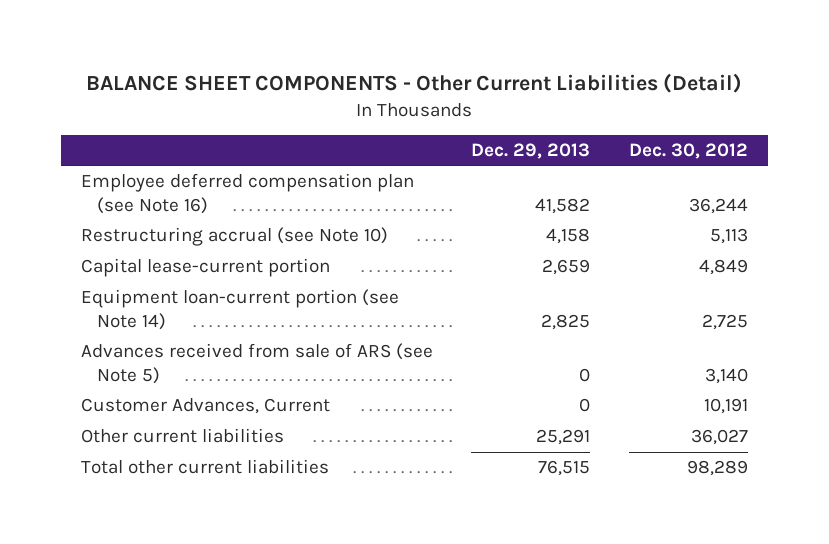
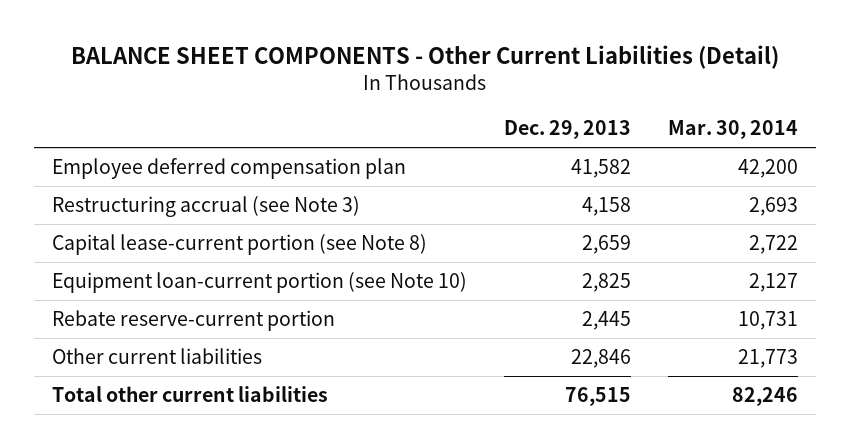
- | Dec. 29, 2013 | Dec. 30, 2012
+ | Dec. 29, 2013 | Mar. 30, 2014
- Employee deferred compensation plan (see Note 16) | 41,582 | 36,244
- Restructuring accrual (see Note 10) | 4,158 | 5,113
- Capital lease-current portion | 2,659 | 4,849
- Equipment loan-current portion (see Note 14) | 2,825 | 2,725
- Advances received from sale of ARS (see Note 5) | 0 | 3,140
- Customer Advances, Current | 0 | 10,191
- Other current liabilities | 25,291 | 36,027
+ Employee deferred compensation plan | 41,582 | 42,200
+ Restructuring accrual (see Note 3) | 4,158 | 2,693
+ Capital lease-current portion (see Note 8) | 2,659 | 2,722
+ Equipment loan-current portion (see Note 10) | 2,825 | 2,127
+ Rebate reserve-current portion | 2,445 | 10,731
+ Other current liabilities | 22,846 | 21,773

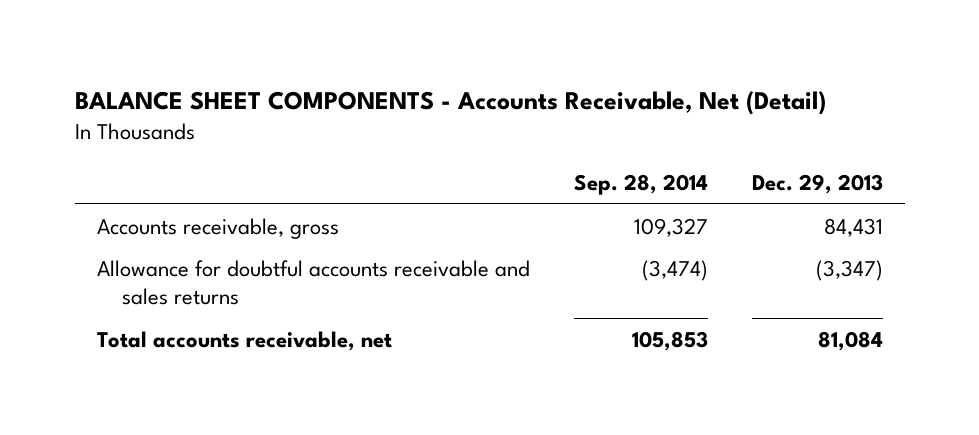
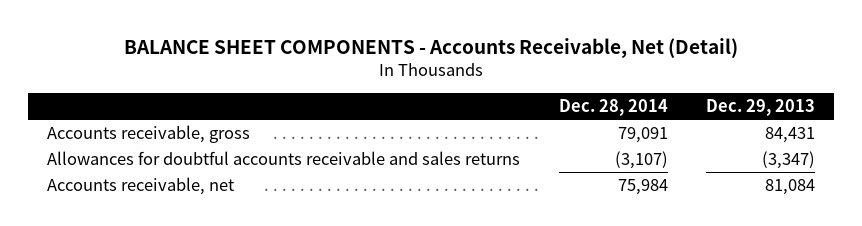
- | Sep. 28, 2014 | Dec. 29, 2013
+ | Dec. 28, 2014 | Dec. 29, 2013
- Allowance for doubtful accounts receivable and sales returns | (3,474) | (3,347)
- Total accounts receivable, net | 105,853 | 81,084
+ Allowances for doubtful accounts receivable and sales returns | (3,107) | (3,347)
+ Accounts receivable, net | 75,984 | 81,084

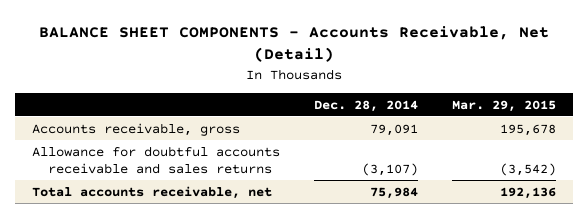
- | Dec. 28, 2014 | Dec. 29, 2013
+ | Dec. 28, 2014 | Mar. 29, 2015
- Allowances for doubtful accounts receivable and sales returns | (3,107) | (3,347)
- Accounts receivable, net | 75,984 | 81,084
+ Allowance for doubtful accounts receivable and sales returns | (3,107) | (3,542)
+ Total accounts receivable, net | 75,984 | 192,136

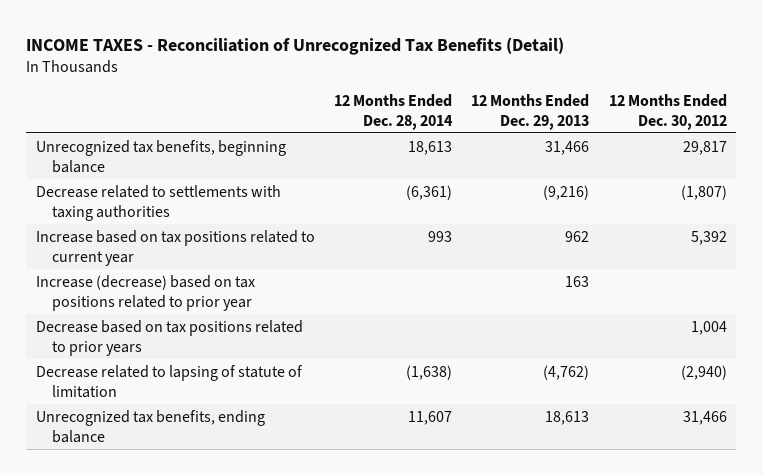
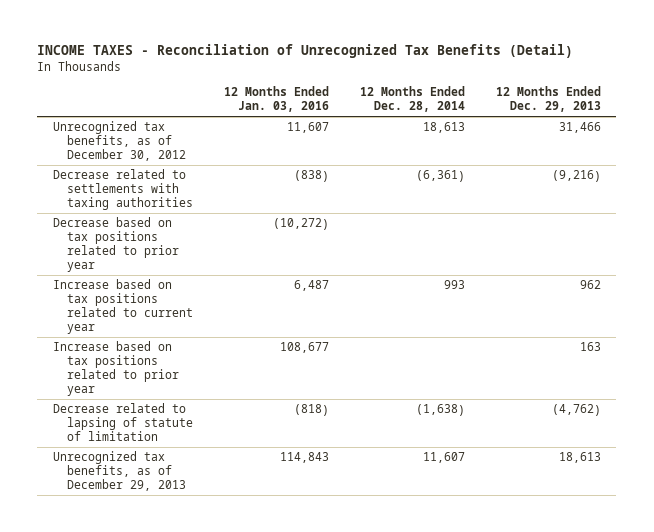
- | 12 Months Ended Dec. 28, 2014 | 12 Months Ended Dec. 29, 2013 | 12 Months Ended Dec. 30, 2012
+ | 12 Months Ended Jan. 03, 2016 | 12 Months Ended Dec. 28, 2014 | 12 Months Ended Dec. 29, 2013
- Unrecognized tax benefits, beginning balance | 18,613 | 31,466 | 29,817
+ Unrecognized tax benefits, as of December 30, 2012 | 11,607 | 18,613 | 31,466
+ Decrease based on tax positions related to prior year | (10,272) | |
- Increase (decrease) based on tax positions related to prior year | | 163 |
- Decrease based on tax positions related to prior years | | | 1,004
+ Increase based on tax positions related to prior year | 108,677 | | 163
- Unrecognized tax benefits, ending balance | 11,607 | 18,613 | 31,466
+ Unrecognized tax benefits, as of December 29, 2013 | 114,843 | 11,607 | 18,613

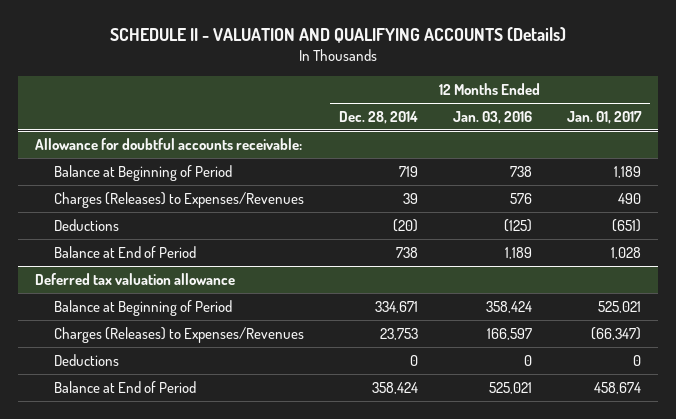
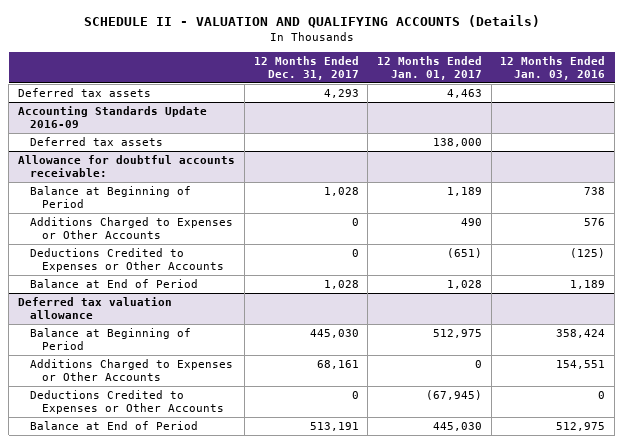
- | 12 Months Ended Dec. 28, 2014 | 12 Months Ended Jan. 03, 2016 | 12 Months Ended Jan. 01, 2017
+ | 12 Months Ended Dec. 31, 2017 | 12 Months Ended Jan. 01, 2017 | 12 Months Ended Jan. 03, 2016
+ Deferred tax assets | 4,293 | 4,463 |
+ Accounting Standards Update 2016-09
+ Deferred tax assets | | 138,000 |
@ Allowance for doubtful accounts receivable:
- Charges (Releases) to Expenses/Revenues | 39 | 576 | 490
- Deductions | (20) | (125) | (651)
+ Additions Charged to Expenses or Other Accounts | 0 | 490 | 576
+ Deductions Credited to Expenses or Other Accounts | 0 | (651) | (125)
@ Deferred tax valuation allowance
- Balance at Beginning of Period | 334,671 | 358,424 | 525,021
- Charges (Releases) to Expenses/Revenues | 23,753 | 166,597 | (66,347)
- Deductions | 0 | 0 | 0
- Balance at End of Period | 358,424 | 525,021 | 458,674
+ Balance at Beginning of Period | 445,030 | 512,975 | 358,424
+ Additions Charged to Expenses or Other Accounts | 68,161 | 0 | 154,551
+ Deductions Credited to Expenses or Other Accounts | 0 | (67,945) | 0
+ Balance at End of Period | 513,191 | 445,030 | 512,975

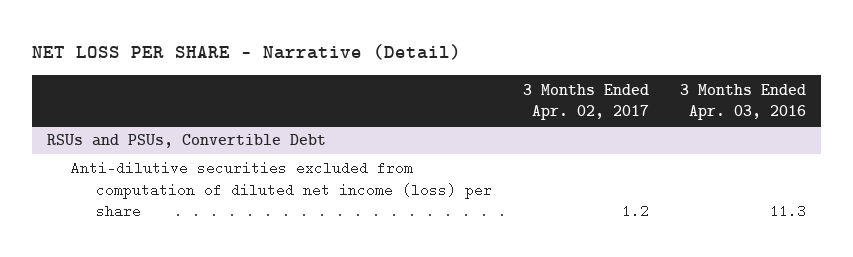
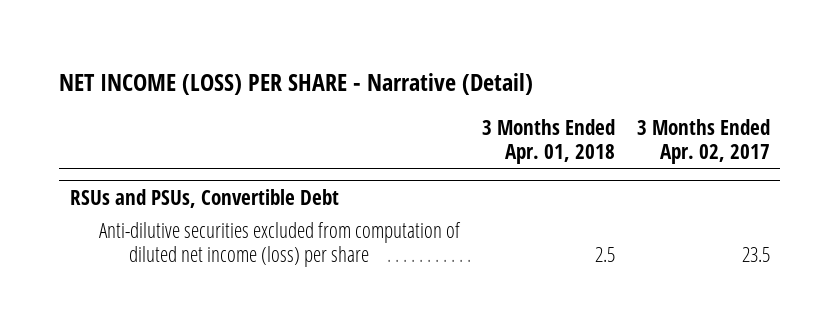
- NET LOSS PER SHARE - Narrative (Detail)
+ NET INCOME (LOSS) PER SHARE - Narrative (Detail)
- | 3 Months Ended Apr. 02, 2017 | 3 Months Ended Apr. 03, 2016
+ | 3 Months Ended Apr. 01, 2018 | 3 Months Ended Apr. 02, 2017
@ RSUs and PSUs, Convertible Debt
- Anti-dilutive securities excluded from computation of diluted net income (loss) per share | 1.2 | 11.3
+ Anti-dilutive securities excluded from computation of diluted net income (loss) per share | 2.5 | 23.5

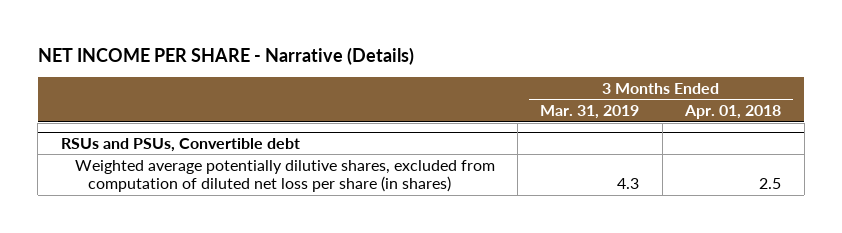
- NET INCOME (LOSS) PER SHARE - Narrative (Detail)
+ NET INCOME PER SHARE - Narrative (Details)
- | 3 Months Ended Apr. 01, 2018 | 3 Months Ended Apr. 02, 2017
+ | 3 Months Ended Mar. 31, 2019 | 3 Months Ended Apr. 01, 2018
- RSUs and PSUs, Convertible Debt
- Anti-dilutive securities excluded from computation of diluted net income (loss) per share | 2.5 | 23.5
+ RSUs and PSUs, Convertible debt
+ Weighted average potentially dilutive shares, excluded from computation of diluted net loss per share (in shares) | 4.3 | 2.5

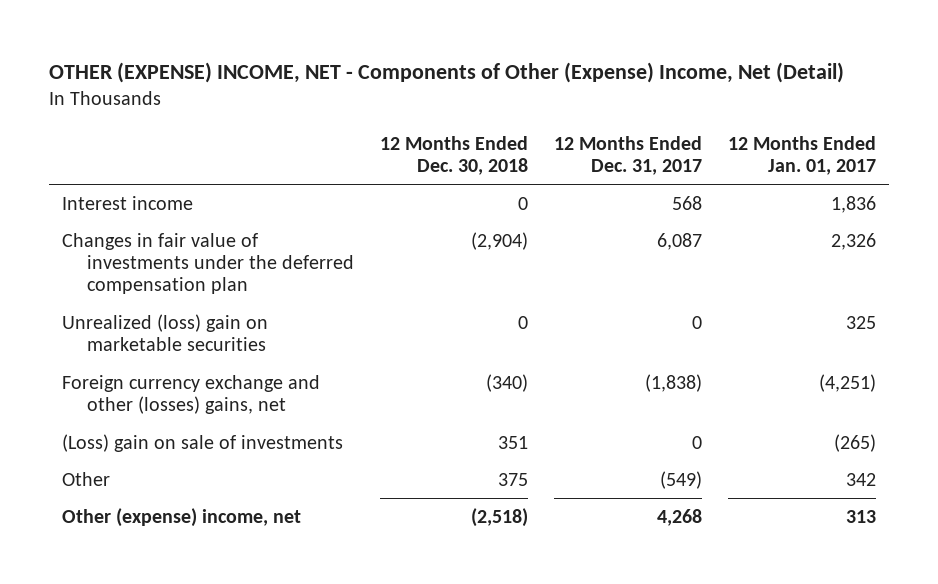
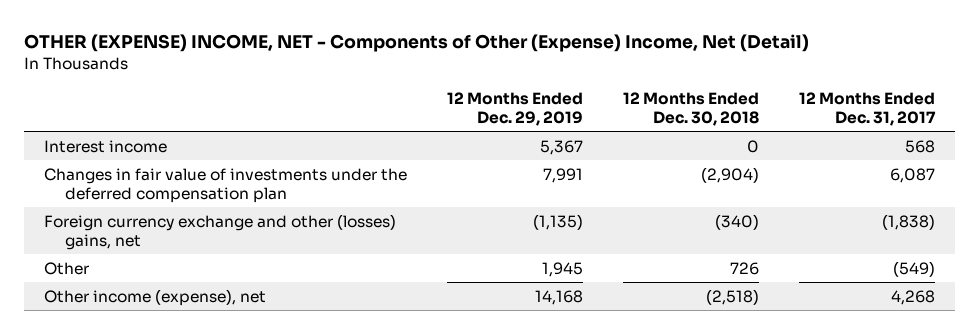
- | 12 Months Ended Dec. 30, 2018 | 12 Months Ended Dec. 31, 2017 | 12 Months Ended Jan. 01, 2017
+ | 12 Months Ended Dec. 29, 2019 | 12 Months Ended Dec. 30, 2018 | 12 Months Ended Dec. 31, 2017
- Unrealized (loss) gain on marketable securities | 0 | 0 | 325
- (Loss) gain on sale of investments | 351 | 0 | (265)
- Other | 375 | (549) | 342
- Other (expense) income, net | (2,518) | 4,268 | 313
+ Other | 1,945 | 726 | (549)
+ Other income (expense), net | 14,168 | (2,518) | 4,268

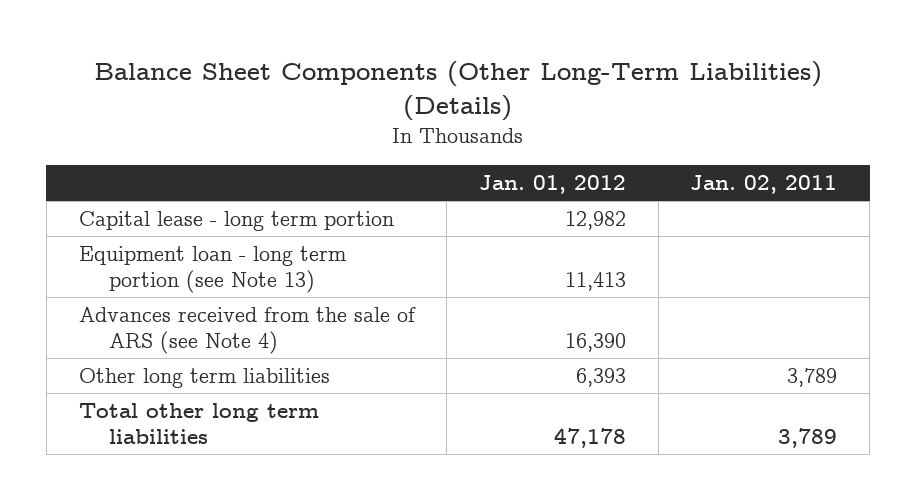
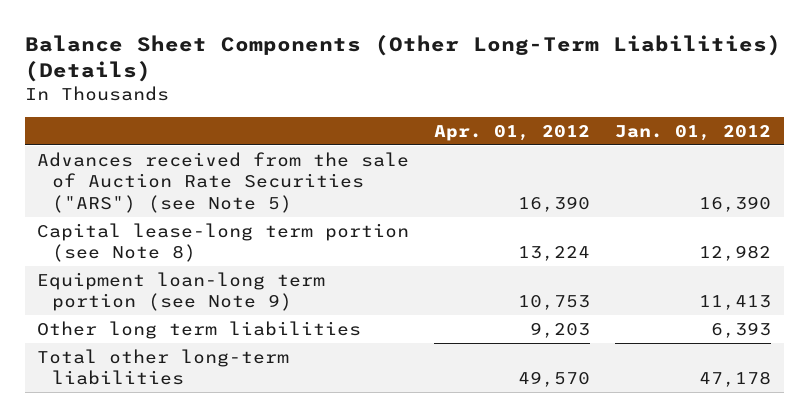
- | Jan. 01, 2012 | Jan. 02, 2011
+ | Apr. 01, 2012 | Jan. 01, 2012
- Capital lease - long term portion | 12,982 |
- Equipment loan - long term portion (see Note 13) | 11,413 |
- Advances received from the sale of ARS (see Note 4) | 16,390 |
+ Advances received from the sale of Auction Rate Securities ("ARS") (see Note 5) | 16,390 | 16,390
+ Capital lease-long term portion (see Note 8) | 13,224 | 12,982
+ Equipment loan-long term portion (see Note 9) | 10,753 | 11,413
- Total other long term liabilities | 47,178 | 3,789
+ Total other long-term liabilities | 49,570 | 47,178

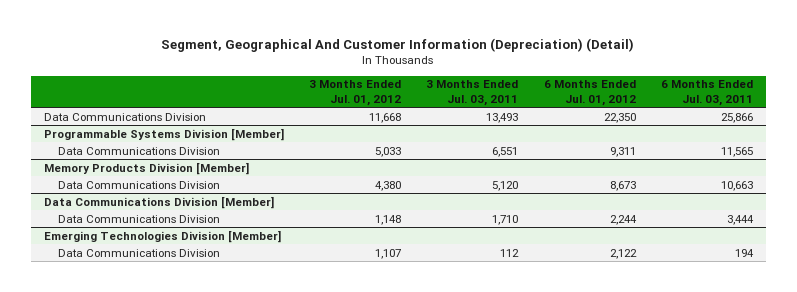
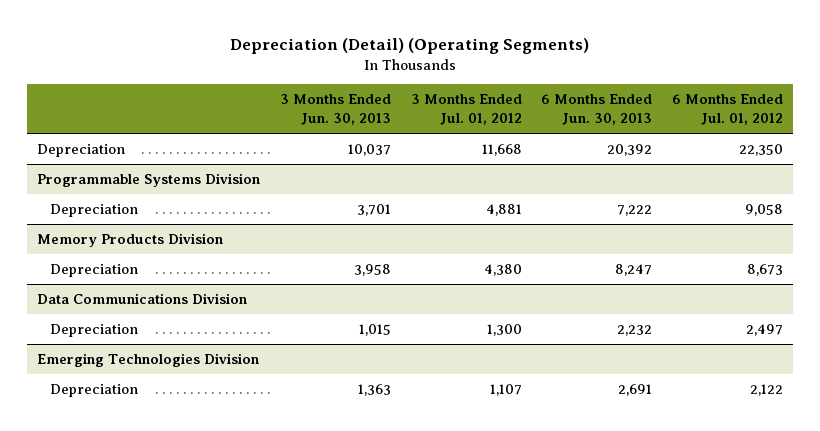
- Segment, Geographical And Customer Information (Depreciation) (Detail)
+ Depreciation (Detail) (Operating Segments)
- | 3 Months Ended Jul. 01, 2012 | 3 Months Ended Jul. 03, 2011 | 6 Months Ended Jul. 01, 2012 | 6 Months Ended Jul. 03, 2011
+ | 3 Months Ended Jun. 30, 2013 | 3 Months Ended Jul. 01, 2012 | 6 Months Ended Jun. 30, 2013 | 6 Months Ended Jul. 01, 2012
- Data Communications Division | 11,668 | 13,493 | 22,350 | 25,866
- Programmable Systems Division [Member]
- Data Communications Division | 5,033 | 6,551 | 9,311 | 11,565
- Memory Products Division [Member]
- Data Communications Division | 4,380 | 5,120 | 8,673 | 10,663
- Data Communications Division [Member]
- Data Communications Division | 1,148 | 1,710 | 2,244 | 3,444
- Emerging Technologies Division [Member]
- Data Communications Division | 1,107 | 112 | 2,122 | 194
+ Depreciation | 10,037 | 11,668 | 20,392 | 22,350
+ Programmable Systems Division
+ Depreciation | 3,701 | 4,881 | 7,222 | 9,058
+ Memory Products Division
+ Depreciation | 3,958 | 4,380 | 8,247 | 8,673
+ Data Communications Division
+ Depreciation | 1,015 | 1,300 | 2,232 | 2,497
+ Emerging Technologies Division
+ Depreciation | 1,363 | 1,107 | 2,691 | 2,122

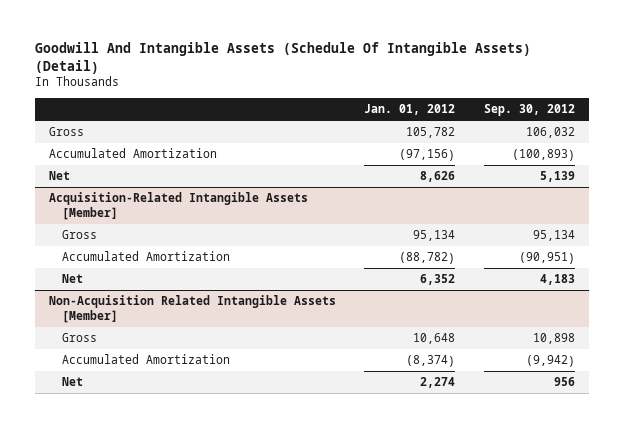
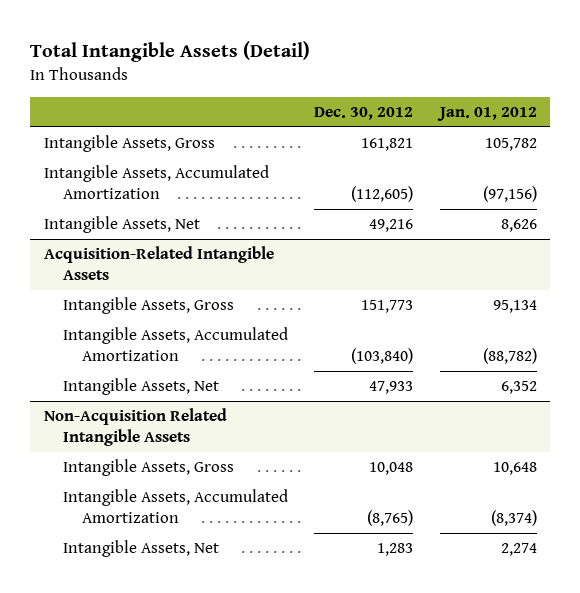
- Goodwill And Intangible Assets (Schedule Of Intangible Assets) (Detail)
+ Total Intangible Assets (Detail)
- | Jan. 01, 2012 | Sep. 30, 2012
+ | Dec. 30, 2012 | Jan. 01, 2012
- Gross | 105,782 | 106,032
- Accumulated Amortization | (97,156) | (100,893)
- Net | 8,626 | 5,139
- Acquisition-Related Intangible Assets [Member]
- Gross | 95,134 | 95,134
- Accumulated Amortization | (88,782) | (90,951)
- Net | 6,352 | 4,183
- Non-Acquisition Related Intangible Assets [Member]
- Gross | 10,648 | 10,898
- Accumulated Amortization | (8,374) | (9,942)
- Net | 2,274 | 956
+ Intangible Assets, Gross | 161,821 | 105,782
+ Intangible Assets, Accumulated Amortization | (112,605) | (97,156)
+ Intangible Assets, Net | 49,216 | 8,626
+ Acquisition-Related Intangible Assets
+ Intangible Assets, Gross | 151,773 | 95,134
+ Intangible Assets, Accumulated Amortization | (103,840) | (88,782)
+ Intangible Assets, Net | 47,933 | 6,352
+ Non-Acquisition Related Intangible Assets
+ Intangible Assets, Gross | 10,048 | 10,648
+ Intangible Assets, Accumulated Amortization | (8,765) | (8,374)
+ Intangible Assets, Net | 1,283 | 2,274

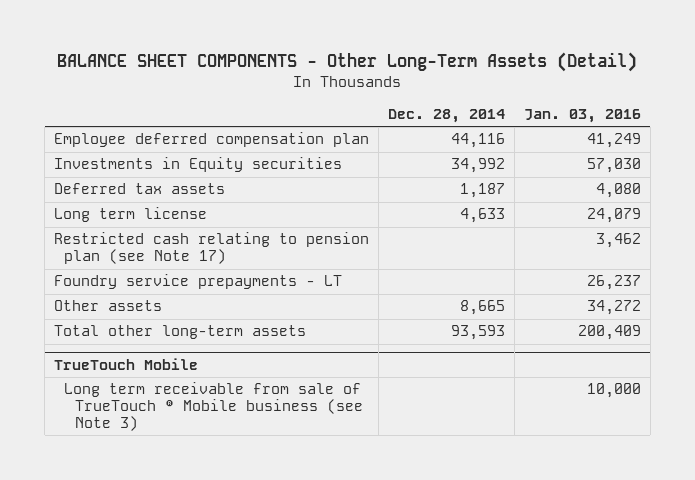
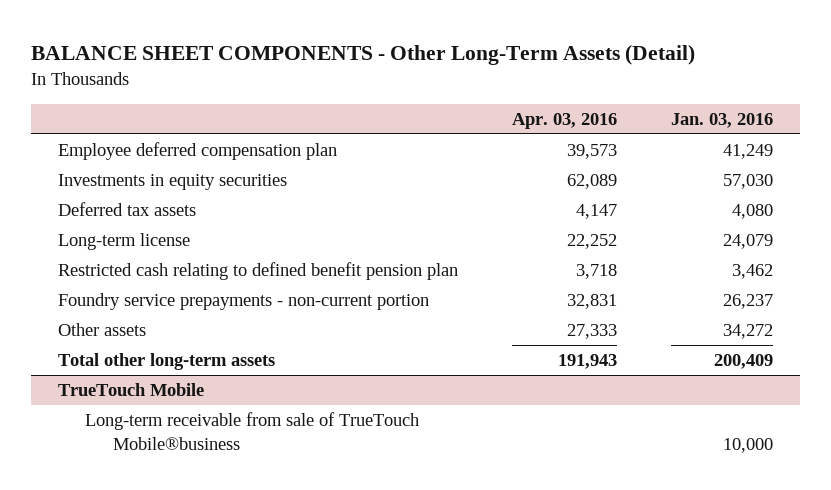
- | Dec. 28, 2014 | Jan. 03, 2016
+ | Apr. 03, 2016 | Jan. 03, 2016
- Investments in Equity securities | 34,992 | 57,030
+ Investments in equity securities | 62,089 | 57,030
- Long term license | 4,633 | 24,079
- Restricted cash relating to pension plan (see Note 17) | | 3,462
- Foundry service prepayments - LT | | 26,237
+ Long-term license | 22,252 | 24,079
+ Restricted cash relating to defined benefit pension plan | 3,718 | 3,462
+ Foundry service prepayments - non-current portion | 32,831 | 26,237
@ TrueTouch Mobile
- Long term receivable from sale of TrueTouch ® Mobile business (see Note 3) | | 10,000
+ Long-term receivable from sale of TrueTouch Mobile®business | | 10,000

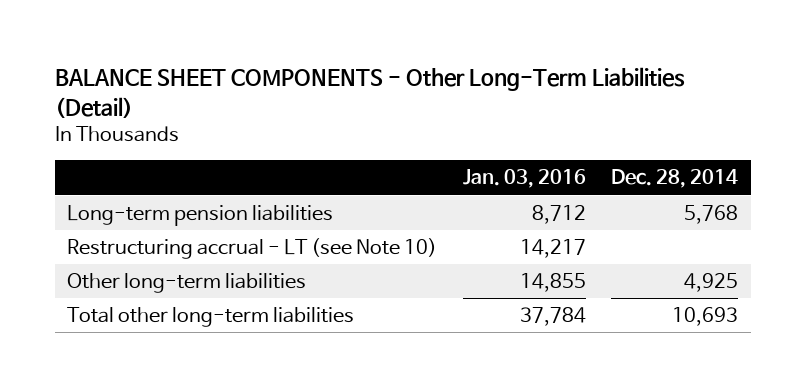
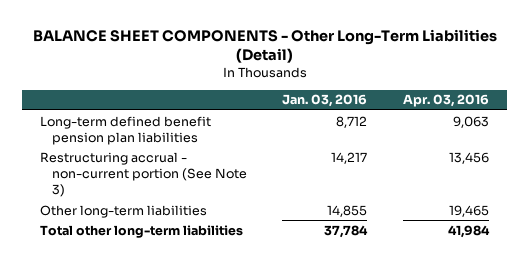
- | Jan. 03, 2016 | Dec. 28, 2014
+ | Jan. 03, 2016 | Apr. 03, 2016
- Long-term pension liabilities | 8,712 | 5,768
- Restructuring accrual - LT (see Note 10) | 14,217 |
+ Long-term defined benefit pension plan liabilities | 8,712 | 9,063
+ Restructuring accrual - non-current portion (See Note 3) | 14,217 | 13,456

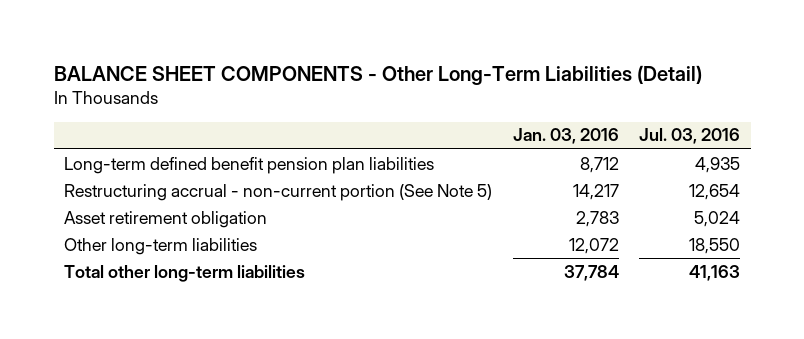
- | Jan. 03, 2016 | Apr. 03, 2016
+ | Jan. 03, 2016 | Jul. 03, 2016
- Restructuring accrual - non-current portion (See Note 3) | 14,217 | 13,456
- Other long-term liabilities | 14,855 | 19,465
+ Restructuring accrual - non-current portion (See Note 5) | 14,217 | 12,654
+ Asset retirement obligation | 2,783 | 5,024
+ Other long-term liabilities | 12,072 | 18,550

